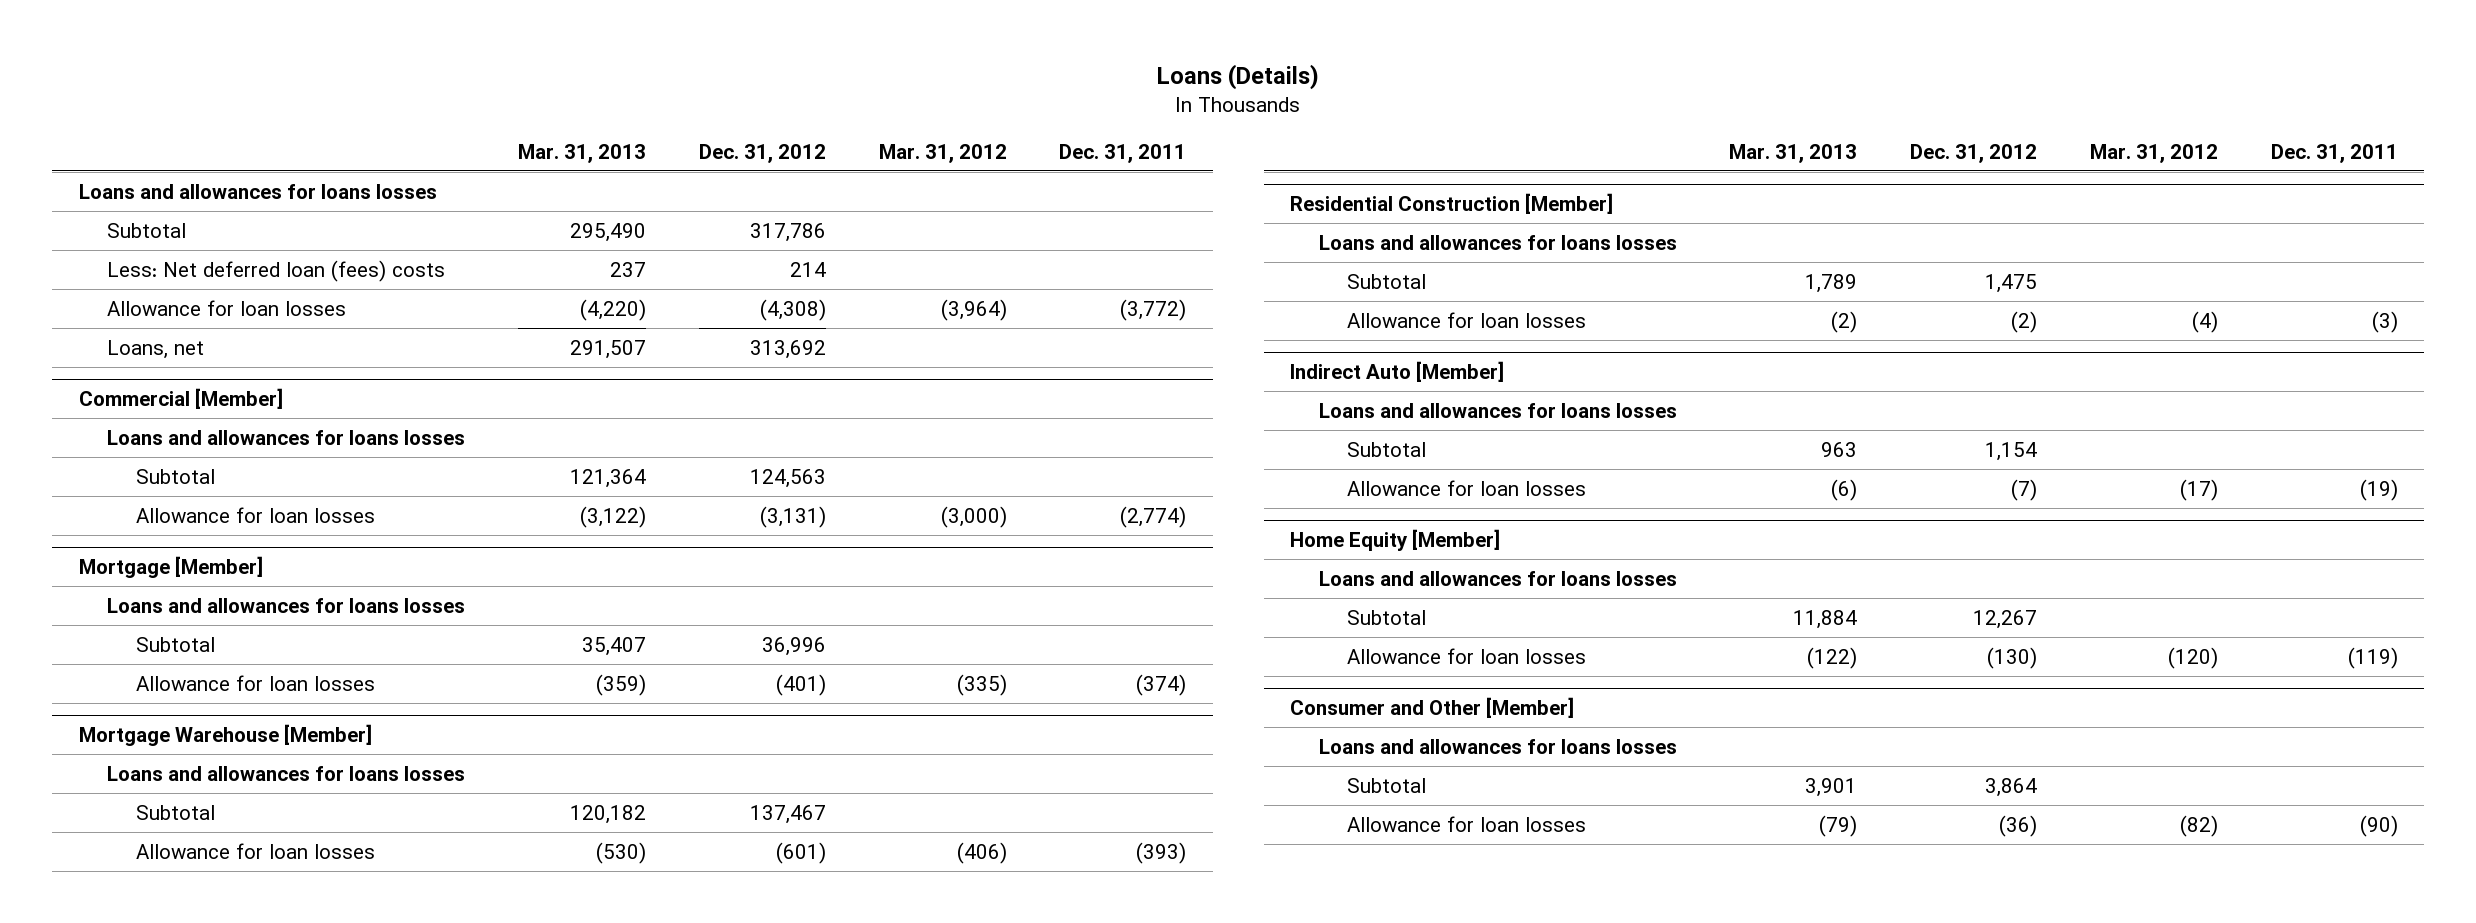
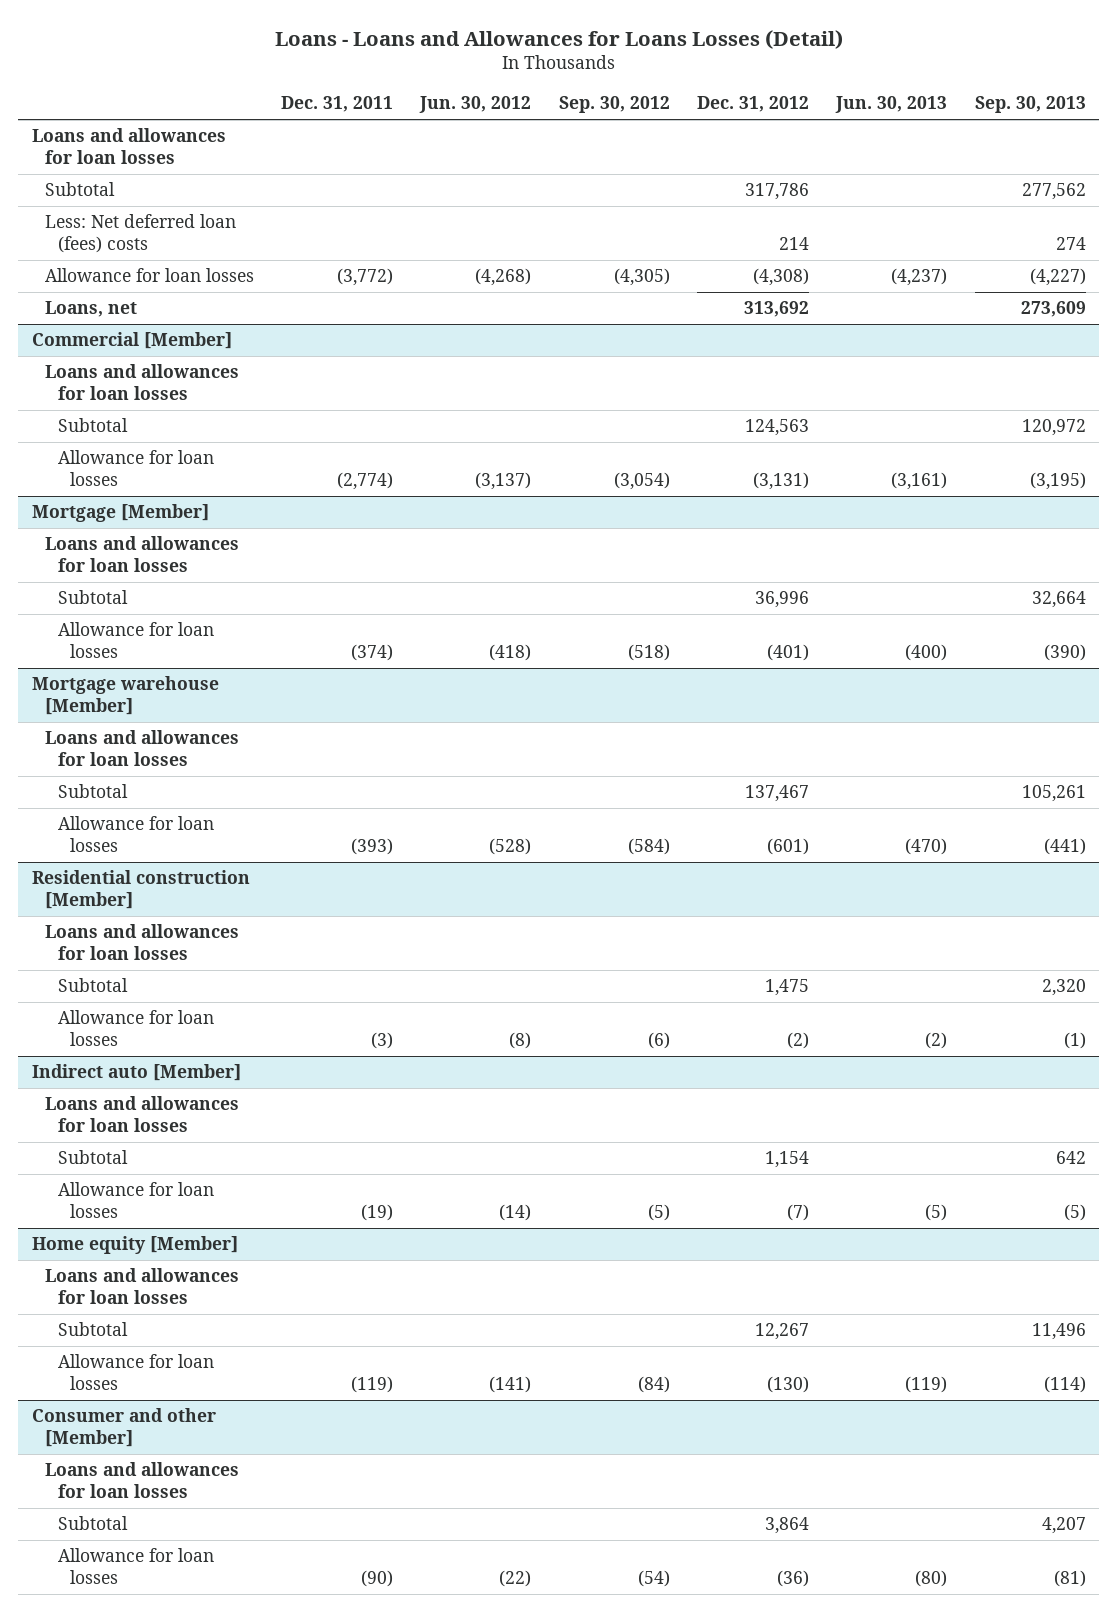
- Loans (Details)
+ Loans - Loans and Allowances for Loans Losses (Detail)
- | Mar. 31, 2013 | Dec. 31, 2012 | Mar. 31, 2012 | Dec. 31, 2011
+ | Dec. 31, 2011 | Jun. 30, 2012 | Sep. 30, 2012 | Dec. 31, 2012 | Jun. 30, 2013 | Sep. 30, 2013
- Loans and allowances for loans losses
+ Loans and allowances for loan losses
@ Commercial [Member]
- Loans and allowances for loans losses
+ Loans and allowances for loan losses
@ Mortgage [Member]
- Loans and allowances for loans losses
+ Loans and allowances for loan losses
- Mortgage Warehouse [Member]
- Loans and allowances for loans losses
+ Mortgage warehouse [Member]
+ Loans and allowances for loan losses
- Residential Construction [Member]
- Loans and allowances for loans losses
+ Residential construction [Member]
+ Loans and allowances for loan losses
- Indirect Auto [Member]
- Loans and allowances for loans losses
+ Indirect auto [Member]
+ Loans and allowances for loan losses
- Home Equity [Member]
- Loans and allowances for loans losses
+ Home equity [Member]
+ Loans and allowances for loan losses
- Consumer and Other [Member]
- Loans and allowances for loans losses
+ Consumer and other [Member]
+ Loans and allowances for loan losses

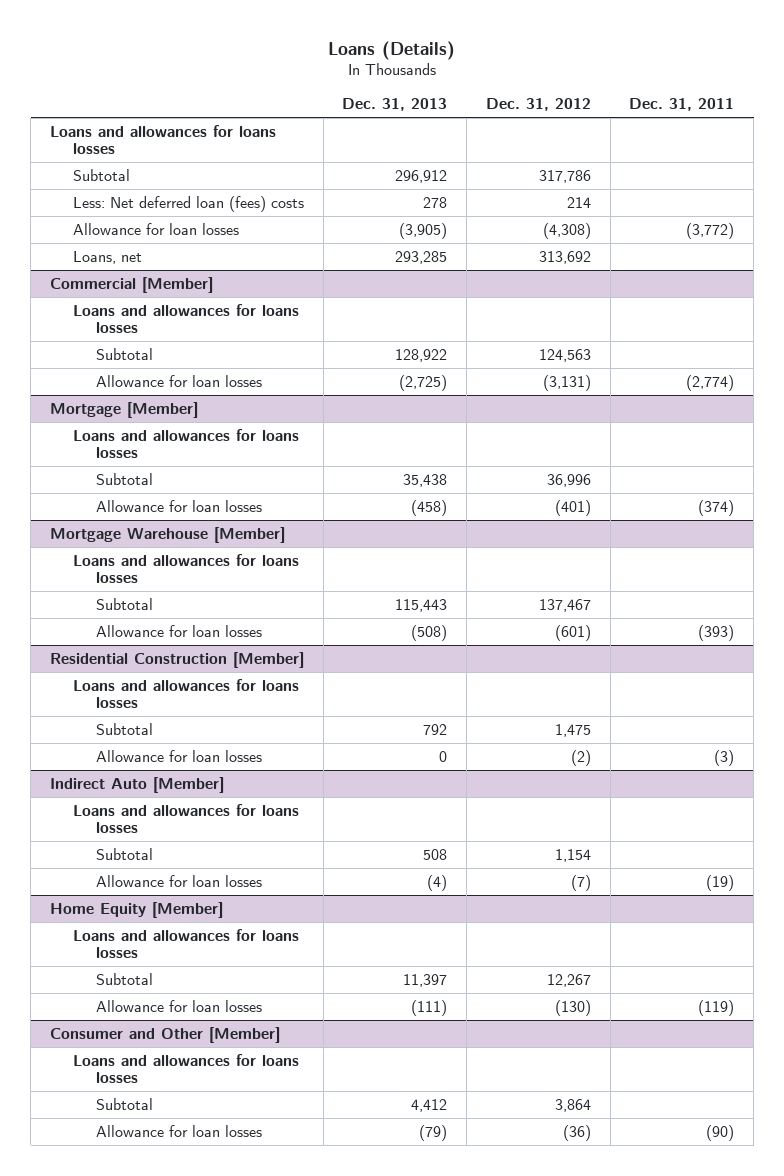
- Loans - Loans and Allowances for Loans Losses (Detail)
+ Loans (Details)
- | Dec. 31, 2011 | Jun. 30, 2012 | Sep. 30, 2012 | Dec. 31, 2012 | Jun. 30, 2013 | Sep. 30, 2013
+ | Dec. 31, 2013 | Dec. 31, 2012 | Dec. 31, 2011
- Loans and allowances for loan losses
+ Loans and allowances for loans losses
@ Commercial [Member]
- Loans and allowances for loan losses
+ Loans and allowances for loans losses
@ Mortgage [Member]
- Loans and allowances for loan losses
+ Loans and allowances for loans losses
- Mortgage warehouse [Member]
- Loans and allowances for loan losses
+ Mortgage Warehouse [Member]
+ Loans and allowances for loans losses
- Residential construction [Member]
- Loans and allowances for loan losses
+ Residential Construction [Member]
+ Loans and allowances for loans losses
- Indirect auto [Member]
- Loans and allowances for loan losses
+ Indirect Auto [Member]
+ Loans and allowances for loans losses
- Home equity [Member]
- Loans and allowances for loan losses
+ Home Equity [Member]
+ Loans and allowances for loans losses
- Consumer and other [Member]
- Loans and allowances for loan losses
+ Consumer and Other [Member]
+ Loans and allowances for loans losses

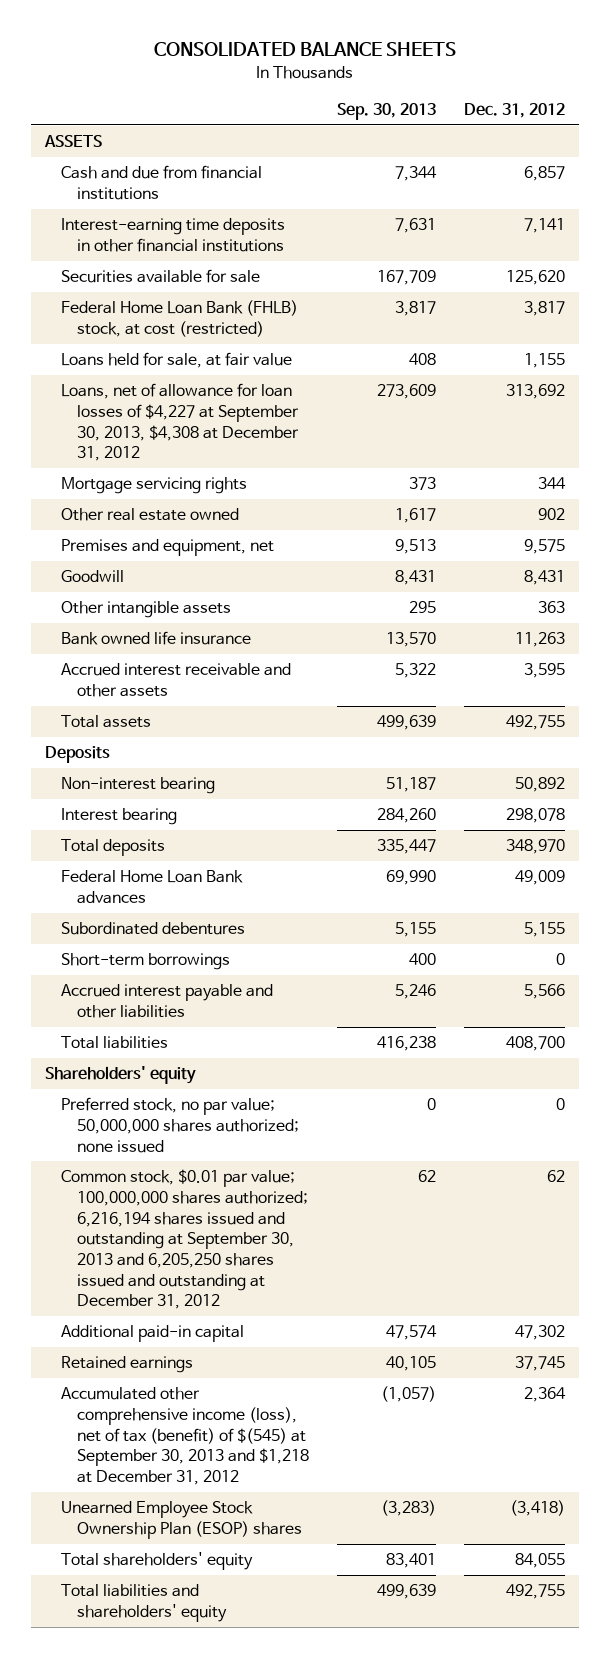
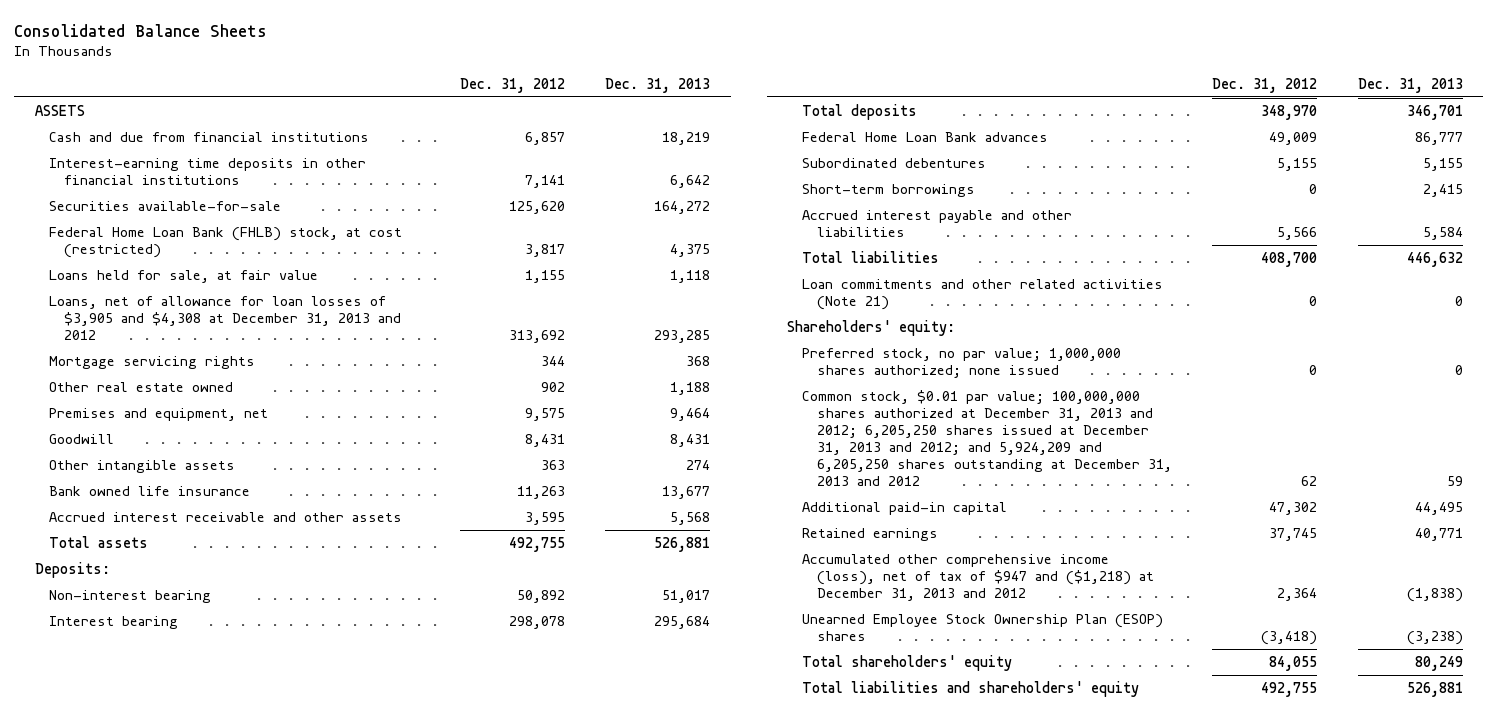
- CONSOLIDATED BALANCE SHEETS
+ Consolidated Balance Sheets
- | Sep. 30, 2013 | Dec. 31, 2012
+ | Dec. 31, 2012 | Dec. 31, 2013
- Securities available for sale | 167,709 | 125,620
+ Securities available-for-sale | 125,620 | 164,272
- Loans, net of allowance for loan losses of $4,227 at September 30, 2013, $4,308 at December 31, 2012 | 273,609 | 313,692
+ Loans, net of allowance for loan losses of $3,905 and $4,308 at December 31, 2013 and 2012 | 313,692 | 293,285
- Deposits
+ Deposits:
- Shareholders' equity
- Preferred stock, no par value; 50,000,000 shares authorized; none issued | 0 | 0
- Common stock, $0.01 par value; 100,000,000 shares authorized; 6,216,194 shares issued and outstanding at September 30, 2013 and 6,205,250 shares issued and outstanding at December 31, 2012 | 62 | 62
+ Loan commitments and other related activities (Note 21) | 0 | 0
+ Shareholders' equity:
+ Preferred stock, no par value; 1,000,000 shares authorized; none issued | 0 | 0
+ Common stock, $0.01 par value; 100,000,000 shares authorized at December 31, 2013 and 2012; 6,205,250 shares issued at December 31, 2013 and 2012; and 5,924,209 and 6,205,250 shares outstanding at December 31, 2013 and 2012 | 62 | 59
- Accumulated other comprehensive income (loss), net of tax (benefit) of $(545) at September 30, 2013 and $1,218 at December 31, 2012 | (1,057) | 2,364
+ Accumulated other comprehensive income (loss), net of tax of $947 and ($1,218) at December 31, 2013 and 2012 | 2,364 | (1,838)

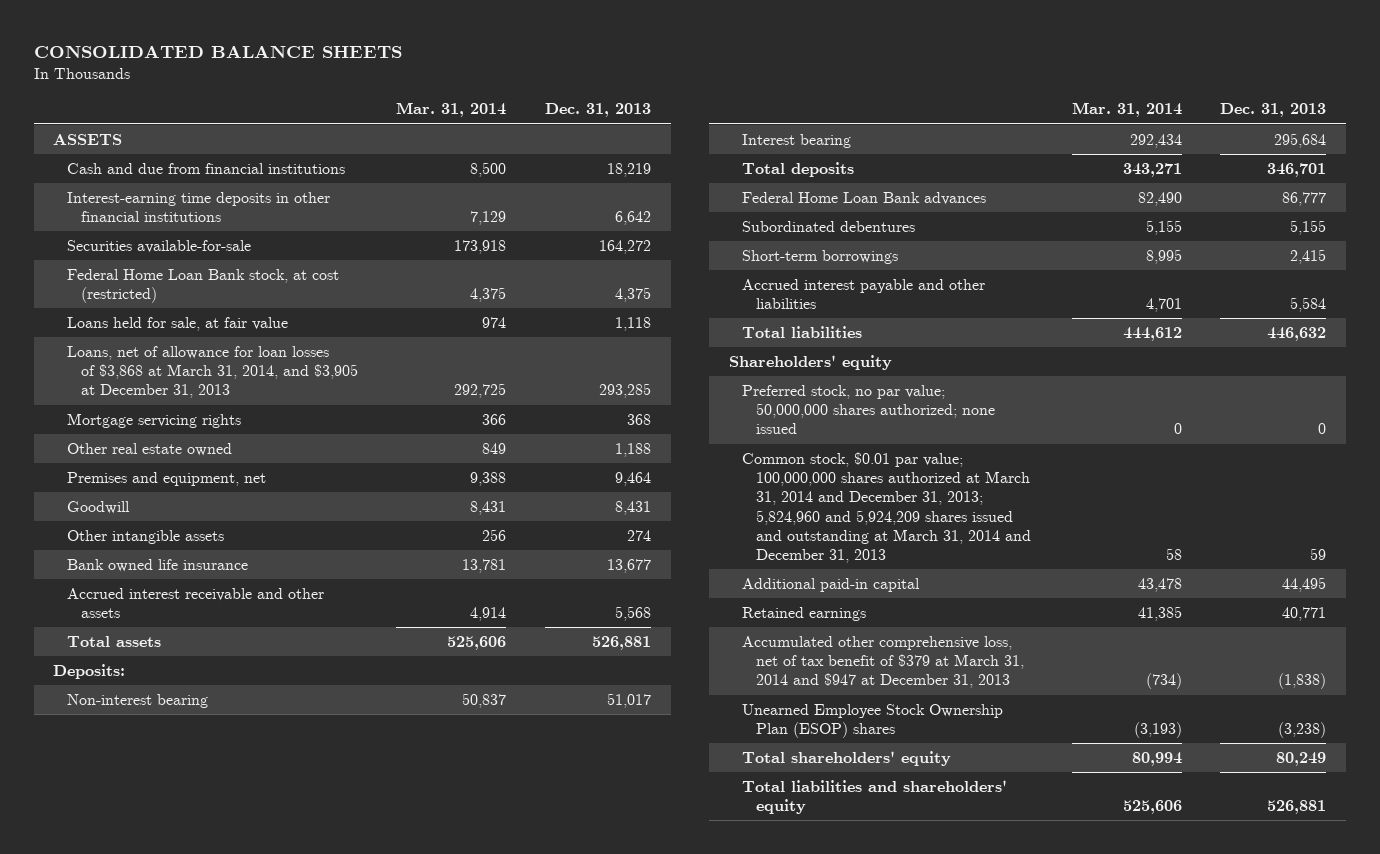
- Consolidated Balance Sheets
+ CONSOLIDATED BALANCE SHEETS
- | Dec. 31, 2012 | Dec. 31, 2013
+ | Mar. 31, 2014 | Dec. 31, 2013
- Federal Home Loan Bank (FHLB) stock, at cost (restricted) | 3,817 | 4,375
+ Federal Home Loan Bank stock, at cost (restricted) | 4,375 | 4,375
- Loans, net of allowance for loan losses of $3,905 and $4,308 at December 31, 2013 and 2012 | 313,692 | 293,285
+ Loans, net of allowance for loan losses of $3,868 at March 31, 2014, and $3,905 at December 31, 2013 | 292,725 | 293,285
- Loan commitments and other related activities (Note 21) | 0 | 0
- Shareholders' equity:
- Preferred stock, no par value; 1,000,000 shares authorized; none issued | 0 | 0
- Common stock, $0.01 par value; 100,000,000 shares authorized at December 31, 2013 and 2012; 6,205,250 shares issued at December 31, 2013 and 2012; and 5,924,209 and 6,205,250 shares outstanding at December 31, 2013 and 2012 | 62 | 59
+ Shareholders' equity
+ Preferred stock, no par value; 50,000,000 shares authorized; none issued | 0 | 0
+ Common stock, $0.01 par value; 100,000,000 shares authorized at March 31, 2014 and December 31, 2013; 5,824,960 and 5,924,209 shares issued and outstanding at March 31, 2014 and December 31, 2013 | 58 | 59
- Accumulated other comprehensive income (loss), net of tax of $947 and ($1,218) at December 31, 2013 and 2012 | 2,364 | (1,838)
+ Accumulated other comprehensive loss, net of tax benefit of $379 at March 31, 2014 and $947 at December 31, 2013 | (734) | (1,838)

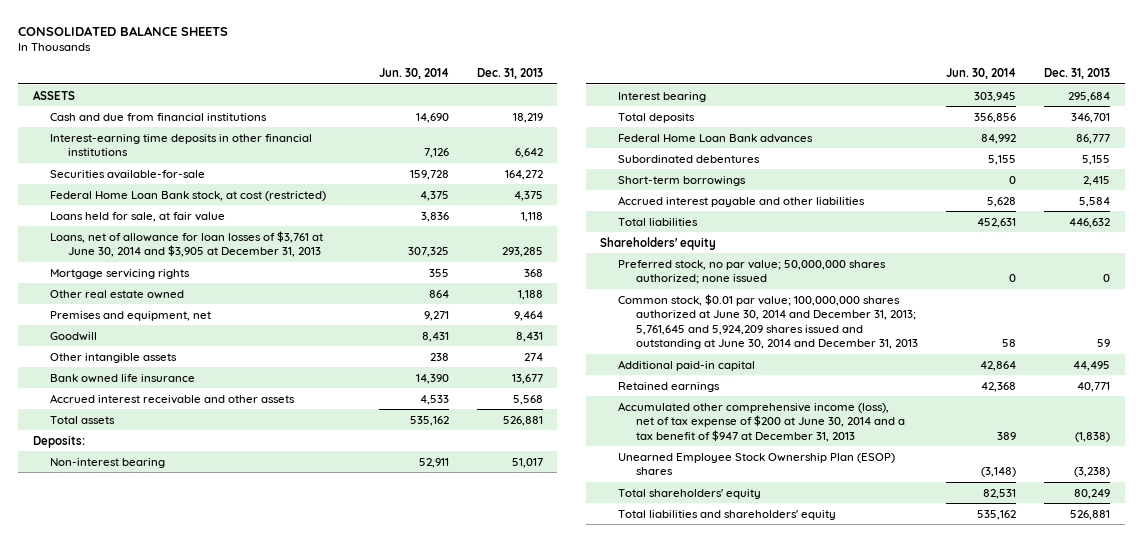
- | Mar. 31, 2014 | Dec. 31, 2013
+ | Jun. 30, 2014 | Dec. 31, 2013
- Loans, net of allowance for loan losses of $3,868 at March 31, 2014, and $3,905 at December 31, 2013 | 292,725 | 293,285
+ Loans, net of allowance for loan losses of $3,761 at June 30, 2014 and $3,905 at December 31, 2013 | 307,325 | 293,285
- Common stock, $0.01 par value; 100,000,000 shares authorized at March 31, 2014 and December 31, 2013; 5,824,960 and 5,924,209 shares issued and outstanding at March 31, 2014 and December 31, 2013 | 58 | 59
+ Common stock, $0.01 par value; 100,000,000 shares authorized at June 30, 2014 and December 31, 2013; 5,761,645 and 5,924,209 shares issued and outstanding at June 30, 2014 and December 31, 2013 | 58 | 59
- Accumulated other comprehensive loss, net of tax benefit of $379 at March 31, 2014 and $947 at December 31, 2013 | (734) | (1,838)
+ Accumulated other comprehensive income (loss), net of tax expense of $200 at June 30, 2014 and a tax benefit of $947 at December 31, 2013 | 389 | (1,838)

